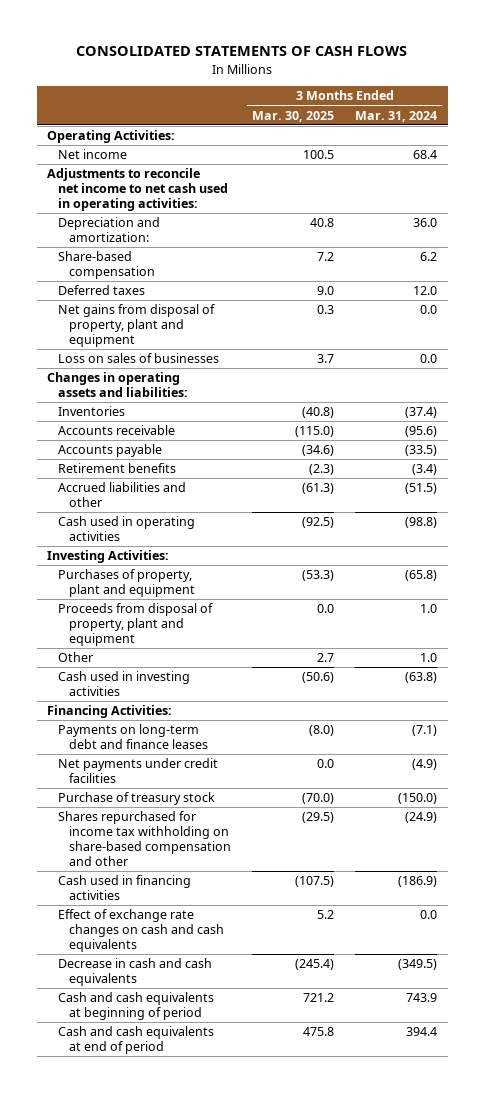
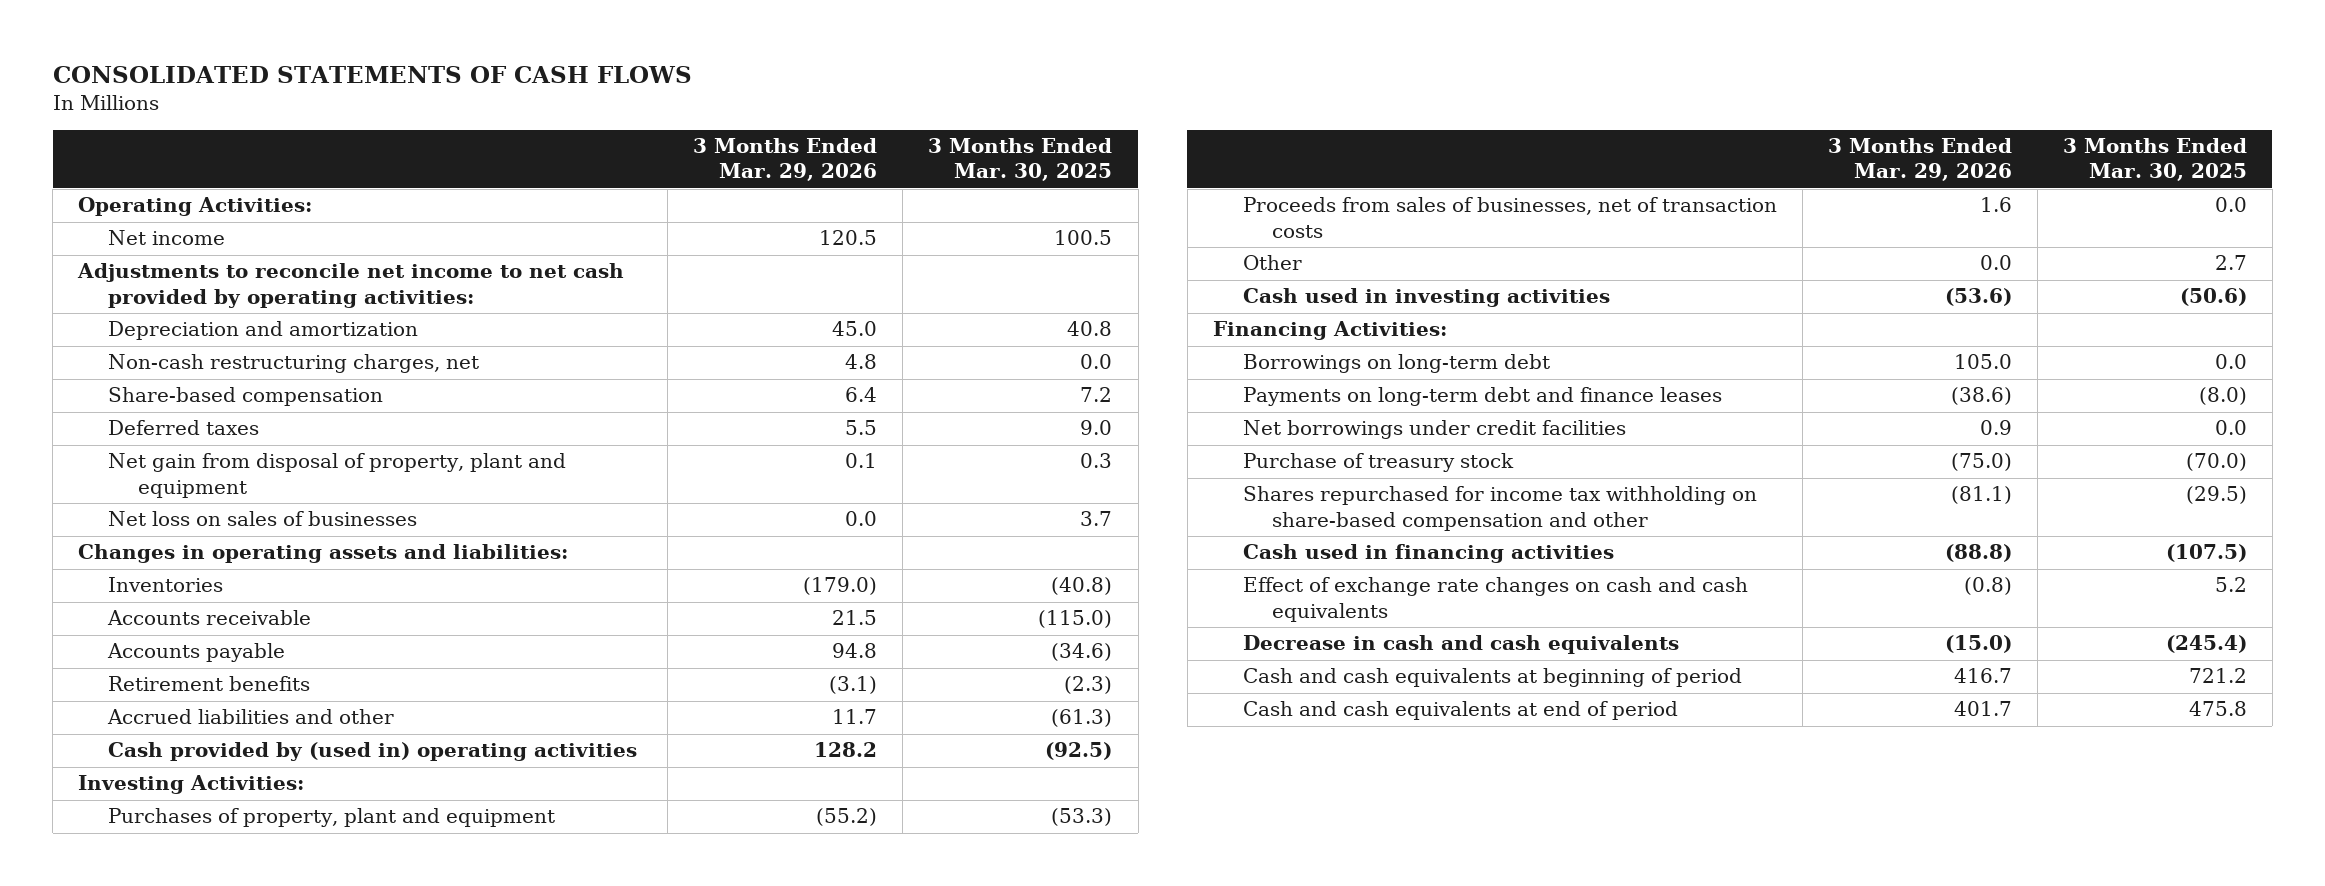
- | 3 Months Ended Mar. 30, 2025 | 3 Months Ended Mar. 31, 2024
+ | 3 Months Ended Mar. 29, 2026 | 3 Months Ended Mar. 30, 2025
- Adjustments to reconcile net income to net cash used in operating activities:
- Depreciation and amortization: | 40.8 | 36.0
+ Adjustments to reconcile net income to net cash provided by operating activities:
+ Depreciation and amortization | 45.0 | 40.8
+ Non-cash restructuring charges, net | 4.8 | 0.0
- Net gains from disposal of property, plant and equipment | 0.3 | 0.0
- Loss on sales of businesses | 3.7 | 0.0
+ Net gain from disposal of property, plant and equipment | 0.1 | 0.3
+ Net loss on sales of businesses | 0.0 | 3.7
- Cash used in operating activities | (92.5) | (98.8)
+ Cash provided by (used in) operating activities | 128.2 | (92.5)
- Proceeds from disposal of property, plant and equipment | 0.0 | 1.0
+ Proceeds from sales of businesses, net of transaction costs | 1.6 | 0.0
+ Borrowings on long-term debt | 105.0 | 0.0
- Net payments under credit facilities | 0.0 | (4.9)
+ Net borrowings under credit facilities | 0.9 | 0.0

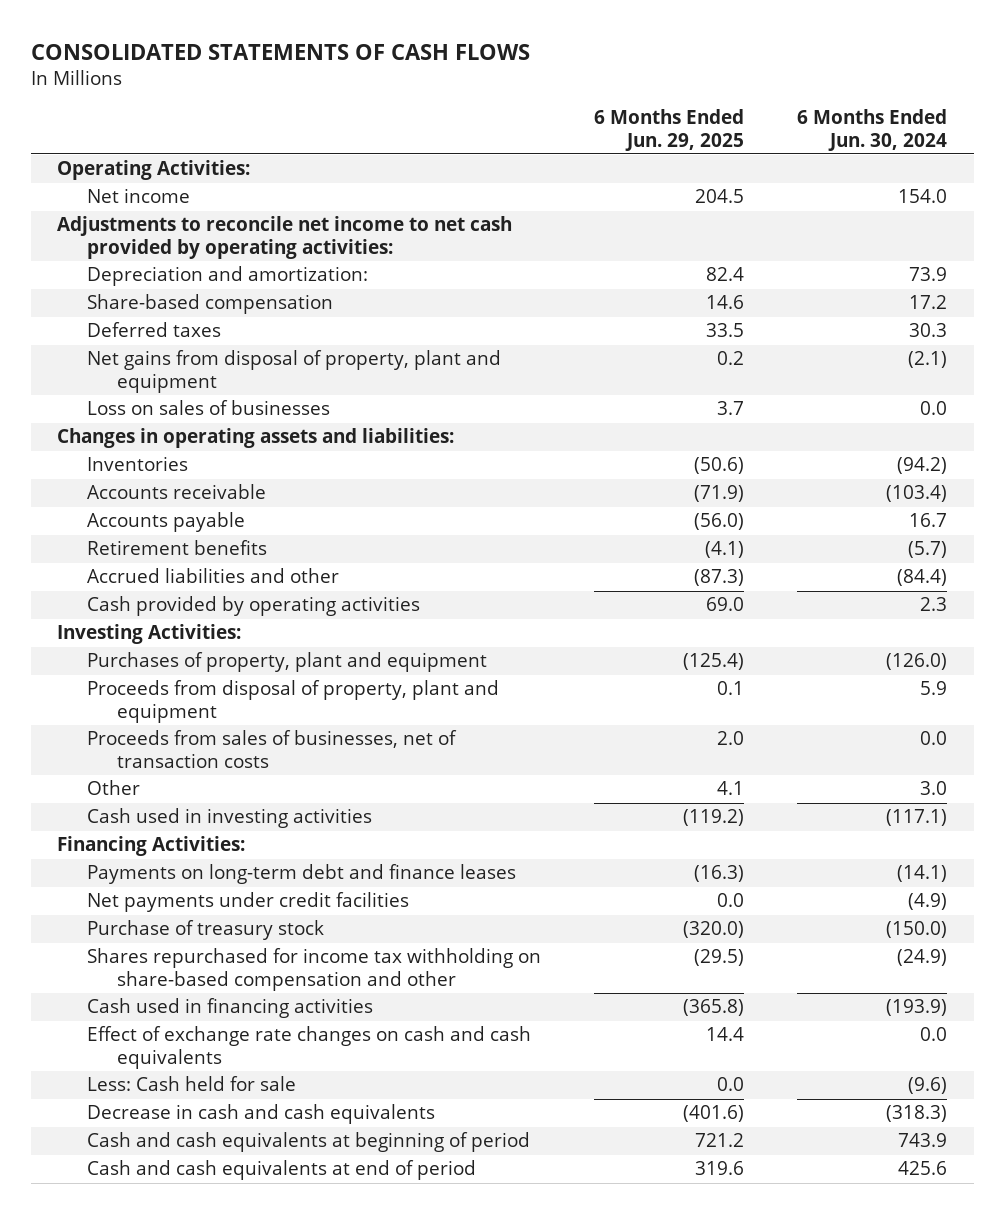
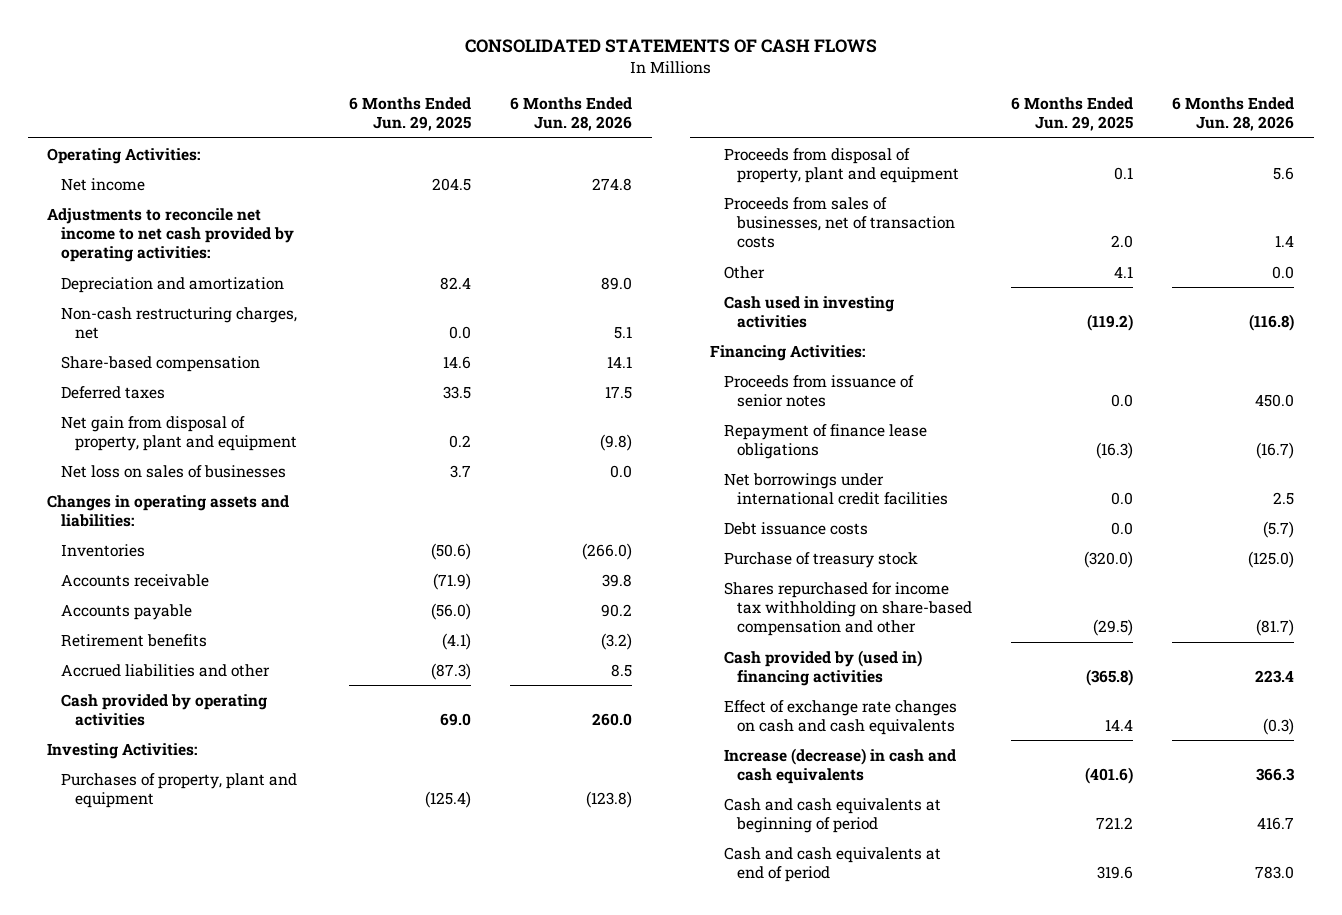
- | 6 Months Ended Jun. 29, 2025 | 6 Months Ended Jun. 30, 2024
+ | 6 Months Ended Jun. 29, 2025 | 6 Months Ended Jun. 28, 2026
- Depreciation and amortization: | 82.4 | 73.9
+ Depreciation and amortization | 82.4 | 89.0
+ Non-cash restructuring charges, net | 0.0 | 5.1
- Net gains from disposal of property, plant and equipment | 0.2 | (2.1)
- Loss on sales of businesses | 3.7 | 0.0
+ Net gain from disposal of property, plant and equipment | 0.2 | (9.8)
+ Net loss on sales of businesses | 3.7 | 0.0
- Payments on long-term debt and finance leases | (16.3) | (14.1)
- Net payments under credit facilities | 0.0 | (4.9)
+ Proceeds from issuance of senior notes | 0.0 | 450.0
+ Repayment of finance lease obligations | (16.3) | (16.7)
+ Net borrowings under international credit facilities | 0.0 | 2.5
+ Debt issuance costs | 0.0 | (5.7)
- Cash used in financing activities | (365.8) | (193.9)
+ Cash provided by (used in) financing activities | (365.8) | 223.4
- Less: Cash held for sale | 0.0 | (9.6)
- Decrease in cash and cash equivalents | (401.6) | (318.3)
+ Increase (decrease) in cash and cash equivalents | (401.6) | 366.3

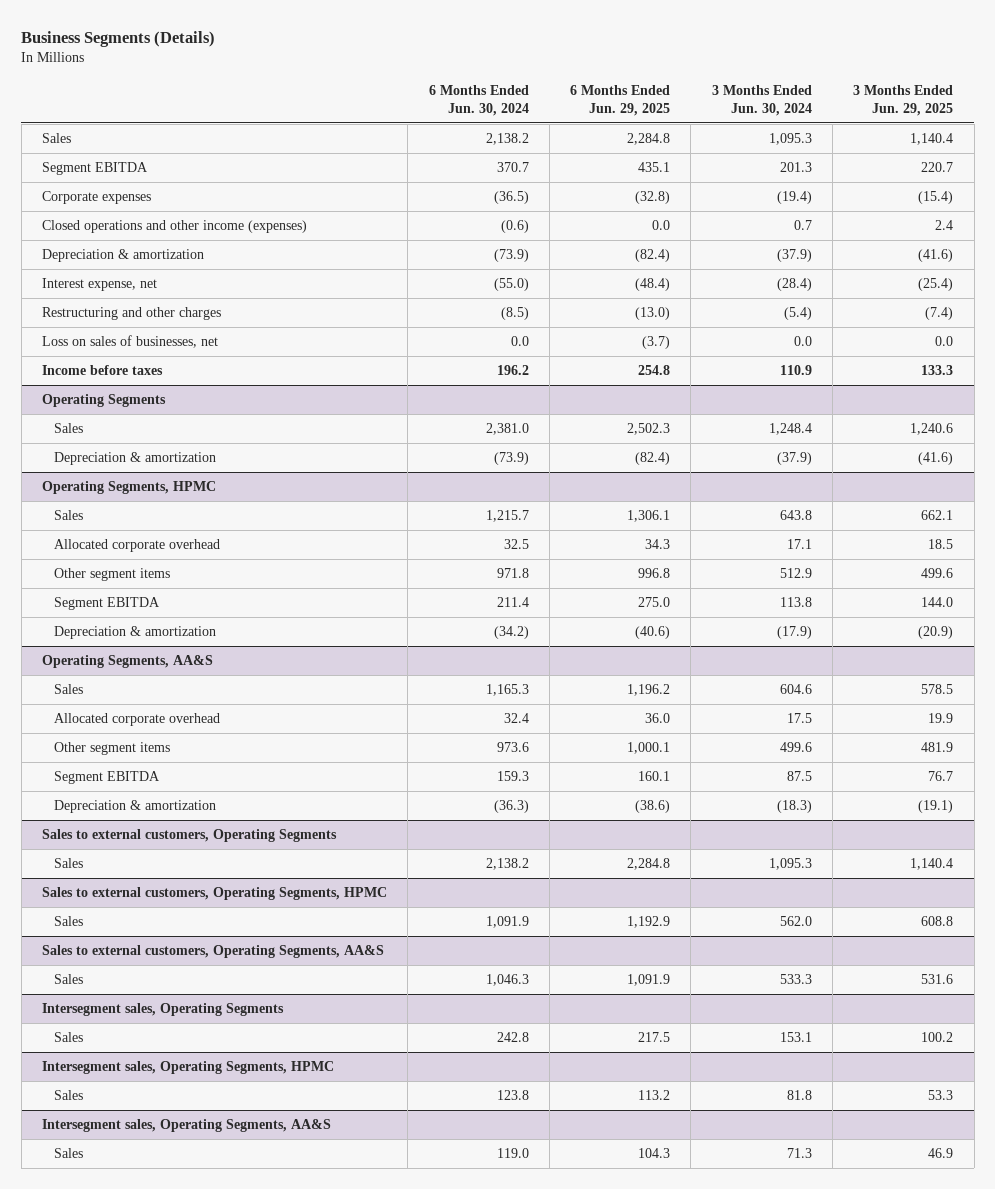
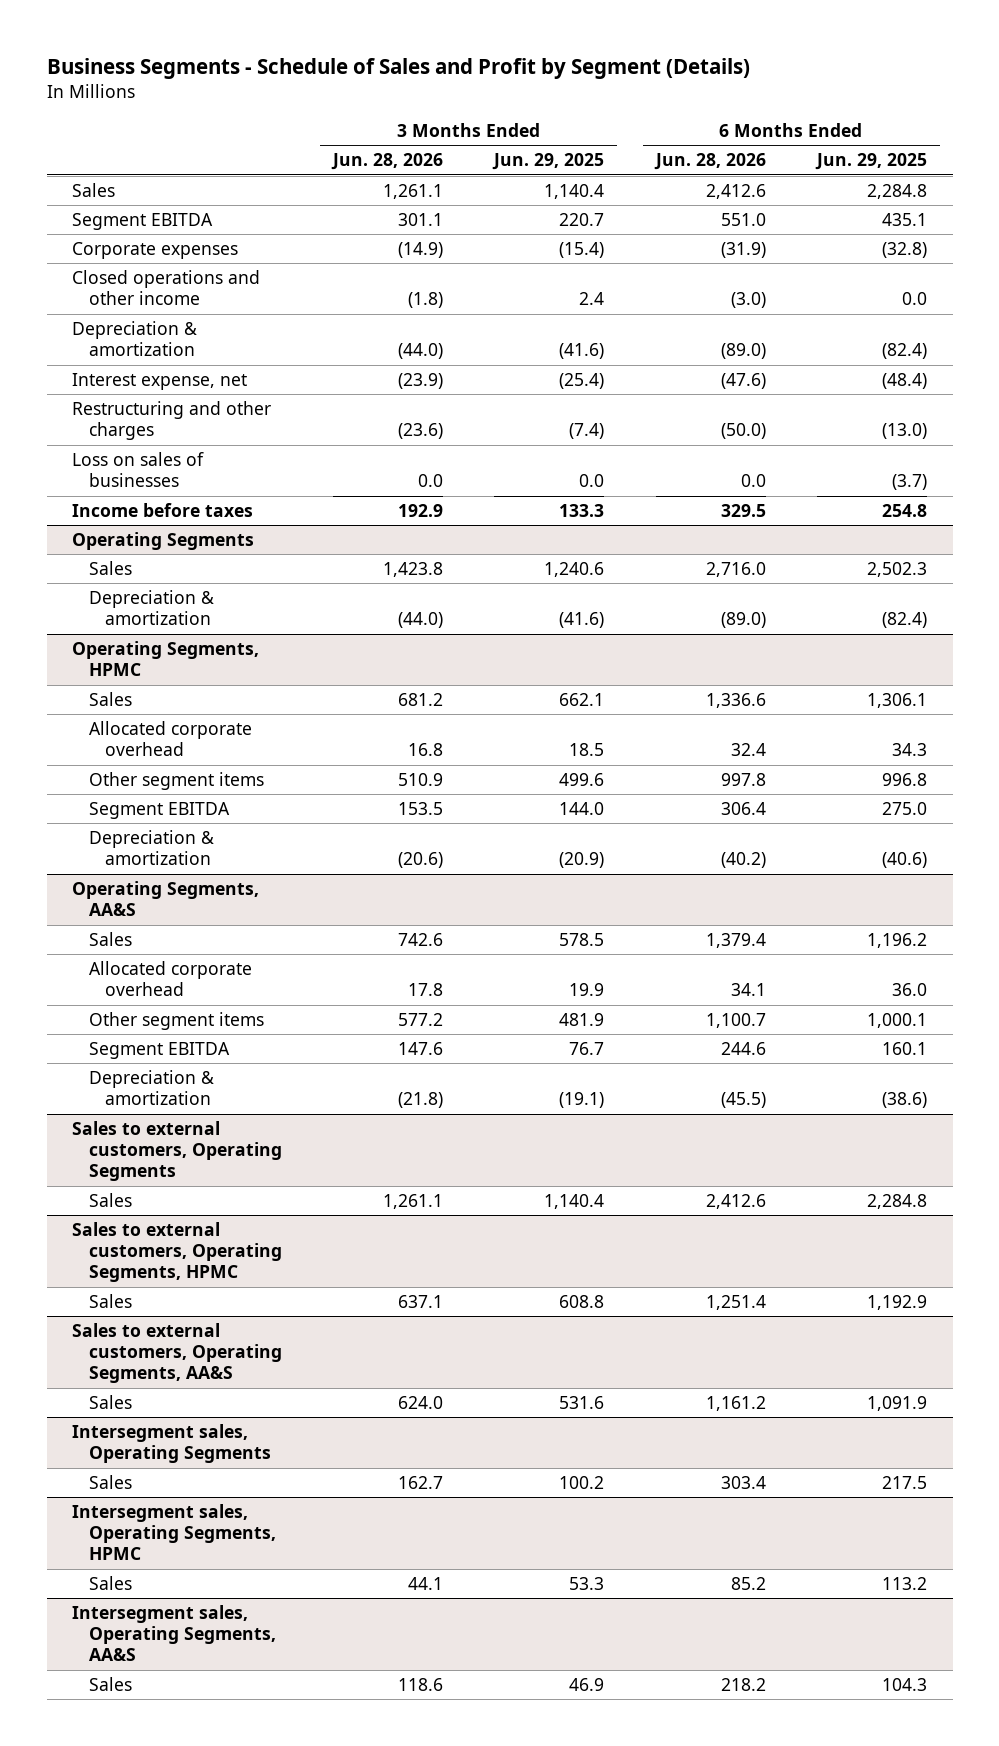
- Business Segments (Details)
+ Business Segments - Schedule of Sales and Profit by Segment (Details)
- | 6 Months Ended Jun. 30, 2024 | 6 Months Ended Jun. 29, 2025 | 3 Months Ended Jun. 30, 2024 | 3 Months Ended Jun. 29, 2025
+ | 3 Months Ended Jun. 28, 2026 | 3 Months Ended Jun. 29, 2025 | 6 Months Ended Jun. 28, 2026 | 6 Months Ended Jun. 29, 2025
- Closed operations and other income (expenses) | (0.6) | 0.0 | 0.7 | 2.4
+ Closed operations and other income | (1.8) | 2.4 | (3.0) | 0.0
- Loss on sales of businesses, net | 0.0 | (3.7) | 0.0 | 0.0
+ Loss on sales of businesses | 0.0 | 0.0 | 0.0 | (3.7)

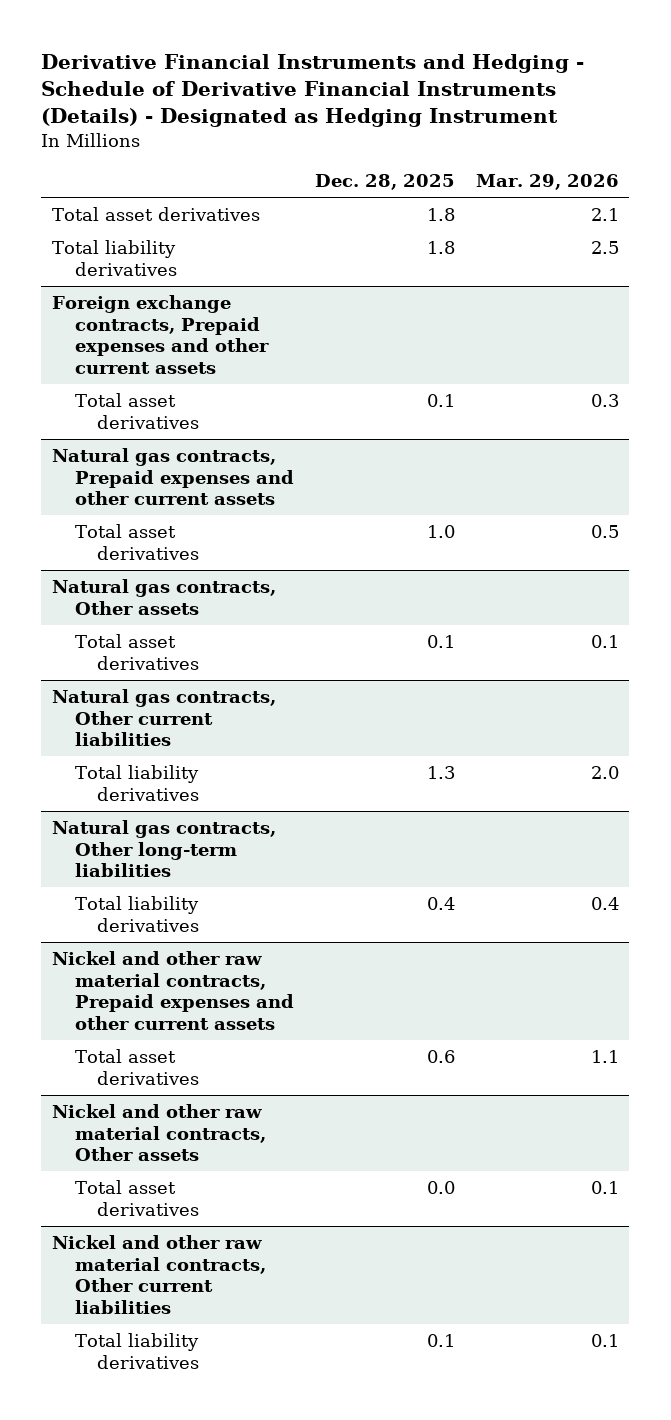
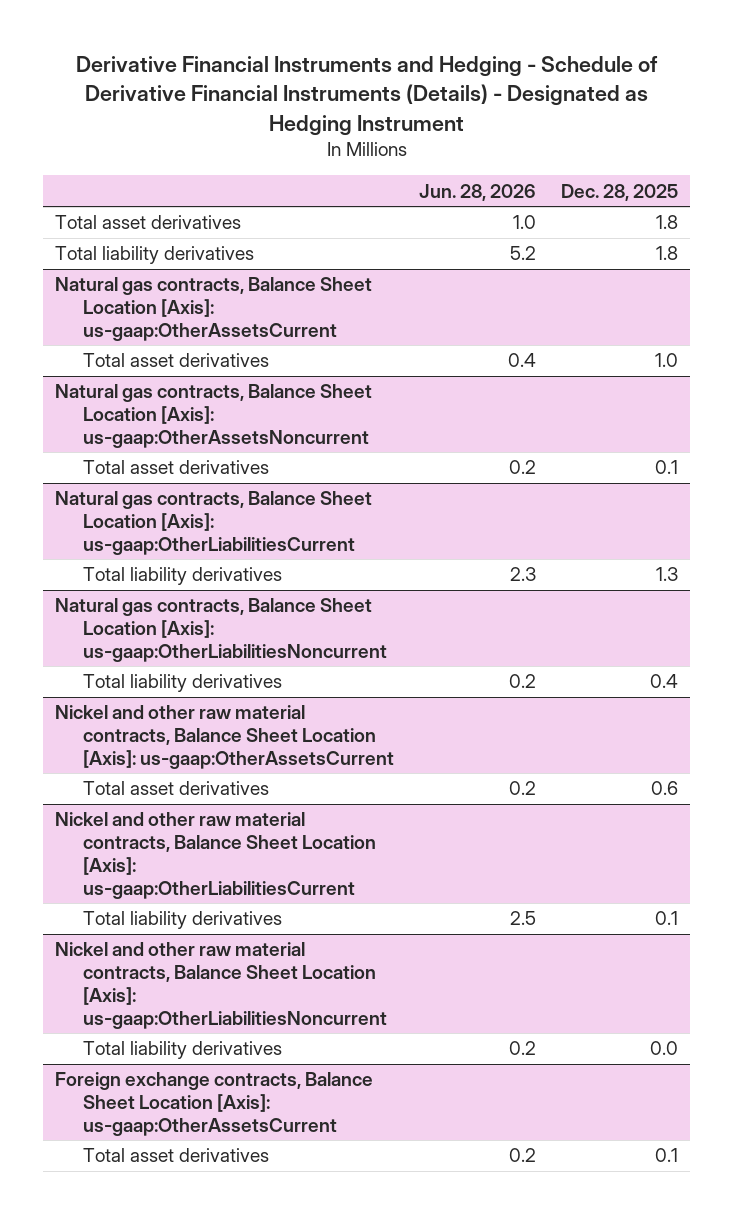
- | Dec. 28, 2025 | Mar. 29, 2026
+ | Jun. 28, 2026 | Dec. 28, 2025
- Foreign exchange contracts, Prepaid expenses and other current assets
- Total asset derivatives | 0.1 | 0.3
- Natural gas contracts, Prepaid expenses and other current assets
+ Natural gas contracts, Balance Sheet Location [Axis]: us-gaap:OtherAssetsCurrent
- Natural gas contracts, Other assets
+ Natural gas contracts, Balance Sheet Location [Axis]: us-gaap:OtherAssetsNoncurrent
- Natural gas contracts, Other current liabilities
+ Natural gas contracts, Balance Sheet Location [Axis]: us-gaap:OtherLiabilitiesCurrent
- Natural gas contracts, Other long-term liabilities
+ Natural gas contracts, Balance Sheet Location [Axis]: us-gaap:OtherLiabilitiesNoncurrent
- Nickel and other raw material contracts, Prepaid expenses and other current assets
+ Nickel and other raw material contracts, Balance Sheet Location [Axis]: us-gaap:OtherAssetsCurrent
- Nickel and other raw material contracts, Other assets
- Total asset derivatives | 0.0 | 0.1
- Nickel and other raw material contracts, Other current liabilities
+ Nickel and other raw material contracts, Balance Sheet Location [Axis]: us-gaap:OtherLiabilitiesCurrent
+ Nickel and other raw material contracts, Balance Sheet Location [Axis]: us-gaap:OtherLiabilitiesNoncurrent
+ Total liability derivatives | 0.2 | 0.0
+ Foreign exchange contracts, Balance Sheet Location [Axis]: us-gaap:OtherAssetsCurrent
+ Total asset derivatives | 0.2 | 0.1

